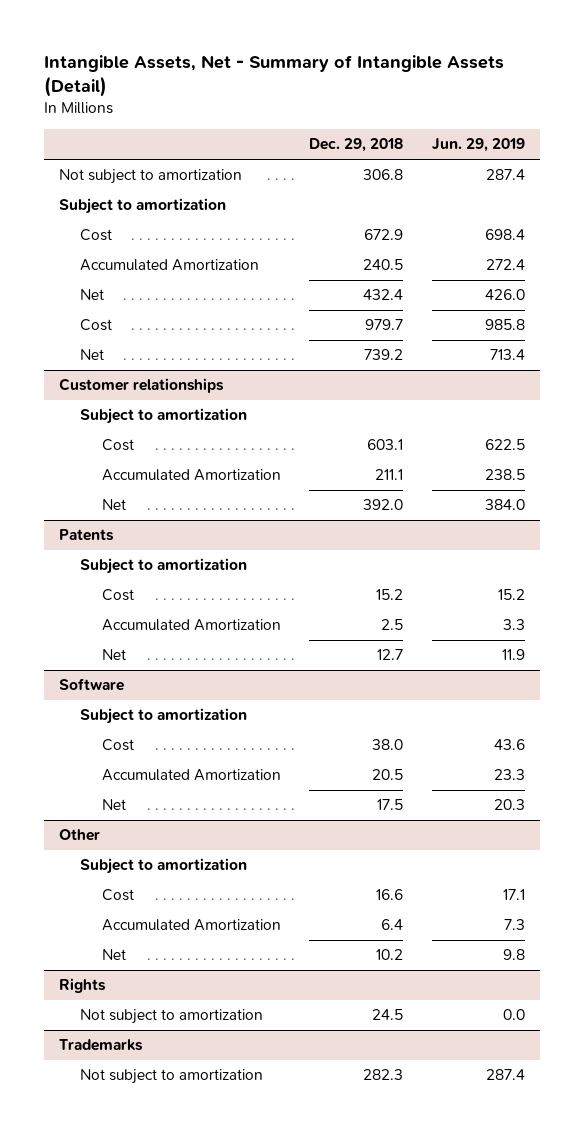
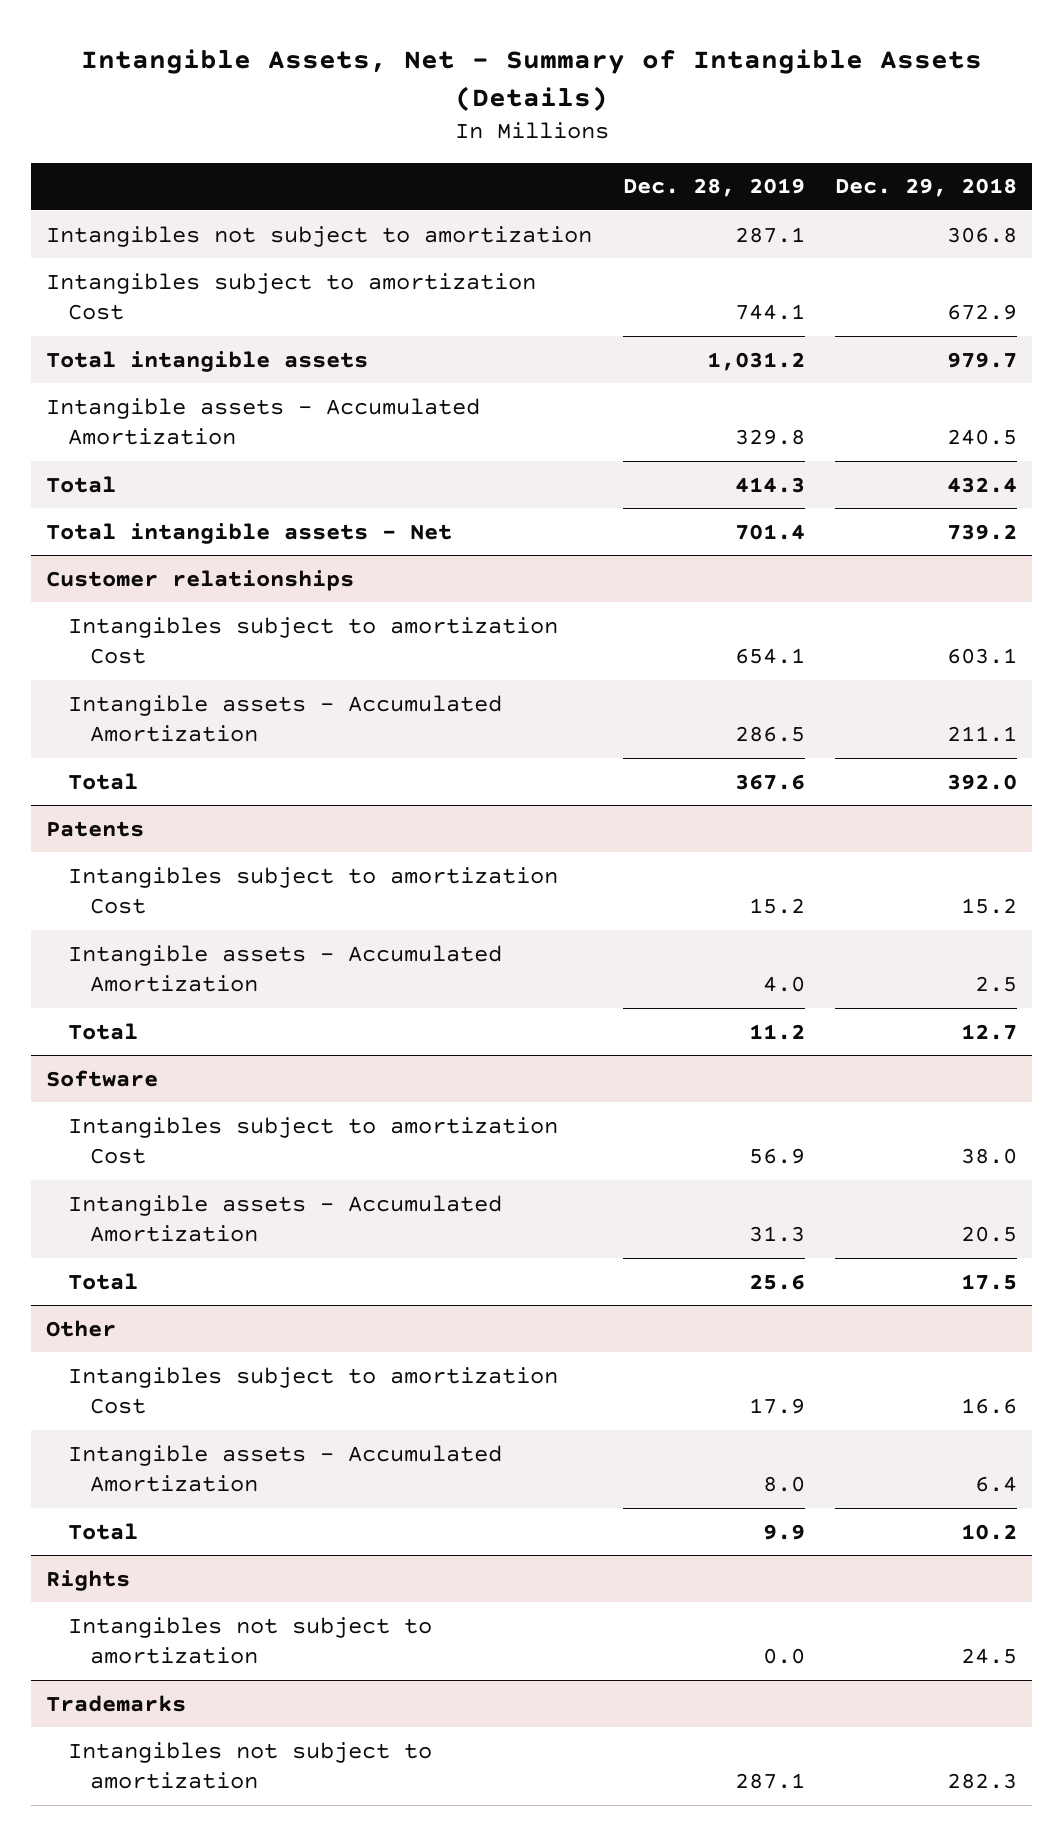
- Intangible Assets, Net - Summary of Intangible Assets (Detail)
+ Intangible Assets, Net - Summary of Intangible Assets (Details)
- | Dec. 29, 2018 | Jun. 29, 2019
+ | Dec. 28, 2019 | Dec. 29, 2018
- Not subject to amortization | 306.8 | 287.4
- Subject to amortization
- Cost | 672.9 | 698.4
- Accumulated Amortization | 240.5 | 272.4
- Net | 432.4 | 426.0
- Cost | 979.7 | 985.8
- Net | 739.2 | 713.4
+ Intangibles not subject to amortization | 287.1 | 306.8
+ Intangibles subject to amortization Cost | 744.1 | 672.9
+ Total intangible assets | 1,031.2 | 979.7
+ Intangible assets - Accumulated Amortization | 329.8 | 240.5
+ Total | 414.3 | 432.4
+ Total intangible assets - Net | 701.4 | 739.2
@ Customer relationships
- Subject to amortization
- Cost | 603.1 | 622.5
- Accumulated Amortization | 211.1 | 238.5
- Net | 392.0 | 384.0
+ Intangibles subject to amortization Cost | 654.1 | 603.1
+ Intangible assets - Accumulated Amortization | 286.5 | 211.1
+ Total | 367.6 | 392.0
@ Patents
- Subject to amortization
- Cost | 15.2 | 15.2
- Accumulated Amortization | 2.5 | 3.3
- Net | 12.7 | 11.9
+ Intangibles subject to amortization Cost | 15.2 | 15.2
+ Intangible assets - Accumulated Amortization | 4.0 | 2.5
+ Total | 11.2 | 12.7
@ Software
- Subject to amortization
- Cost | 38.0 | 43.6
- Accumulated Amortization | 20.5 | 23.3
- Net | 17.5 | 20.3
+ Intangibles subject to amortization Cost | 56.9 | 38.0
+ Intangible assets - Accumulated Amortization | 31.3 | 20.5
+ Total | 25.6 | 17.5
@ Other
- Subject to amortization
- Cost | 16.6 | 17.1
- Accumulated Amortization | 6.4 | 7.3
- Net | 10.2 | 9.8
+ Intangibles subject to amortization Cost | 17.9 | 16.6
+ Intangible assets - Accumulated Amortization | 8.0 | 6.4
+ Total | 9.9 | 10.2
@ Rights
- Not subject to amortization | 24.5 | 0.0
+ Intangibles not subject to amortization | 0.0 | 24.5
@ Trademarks
- Not subject to amortization | 282.3 | 287.4
+ Intangibles not subject to amortization | 287.1 | 282.3

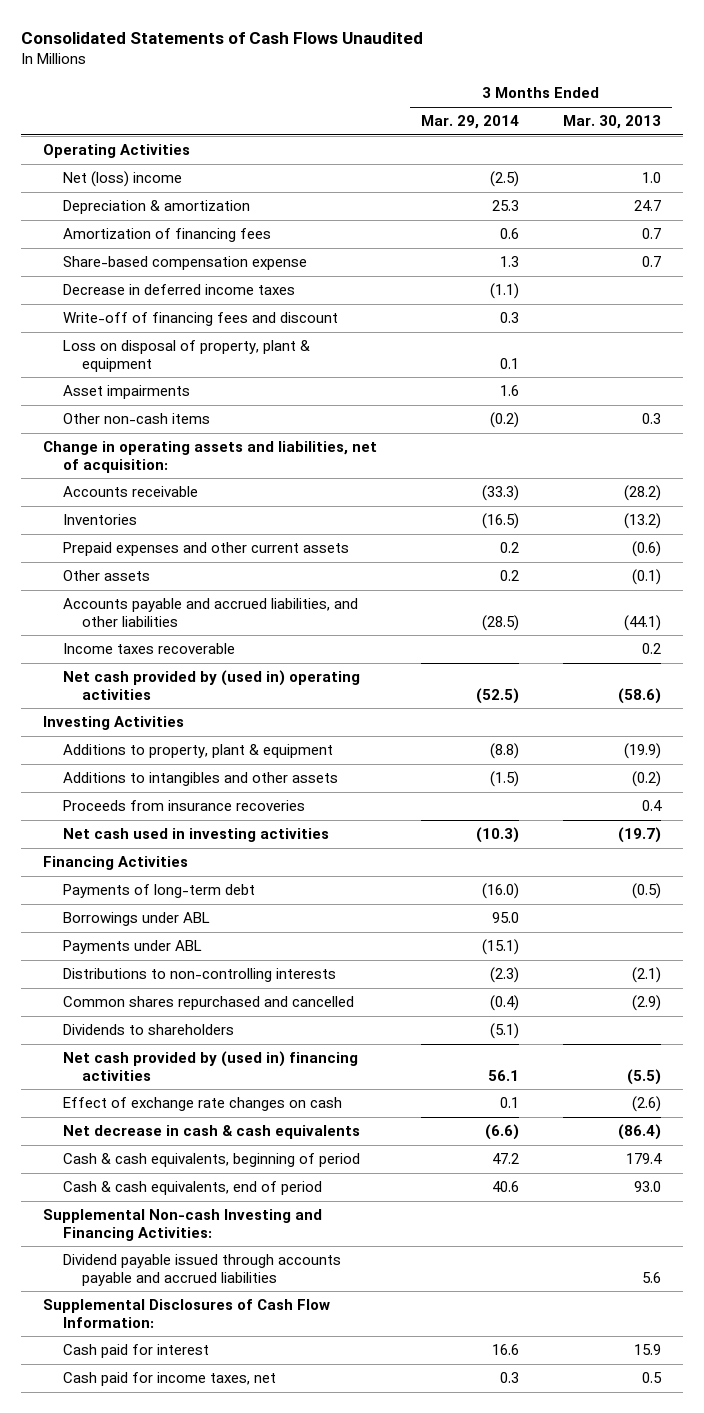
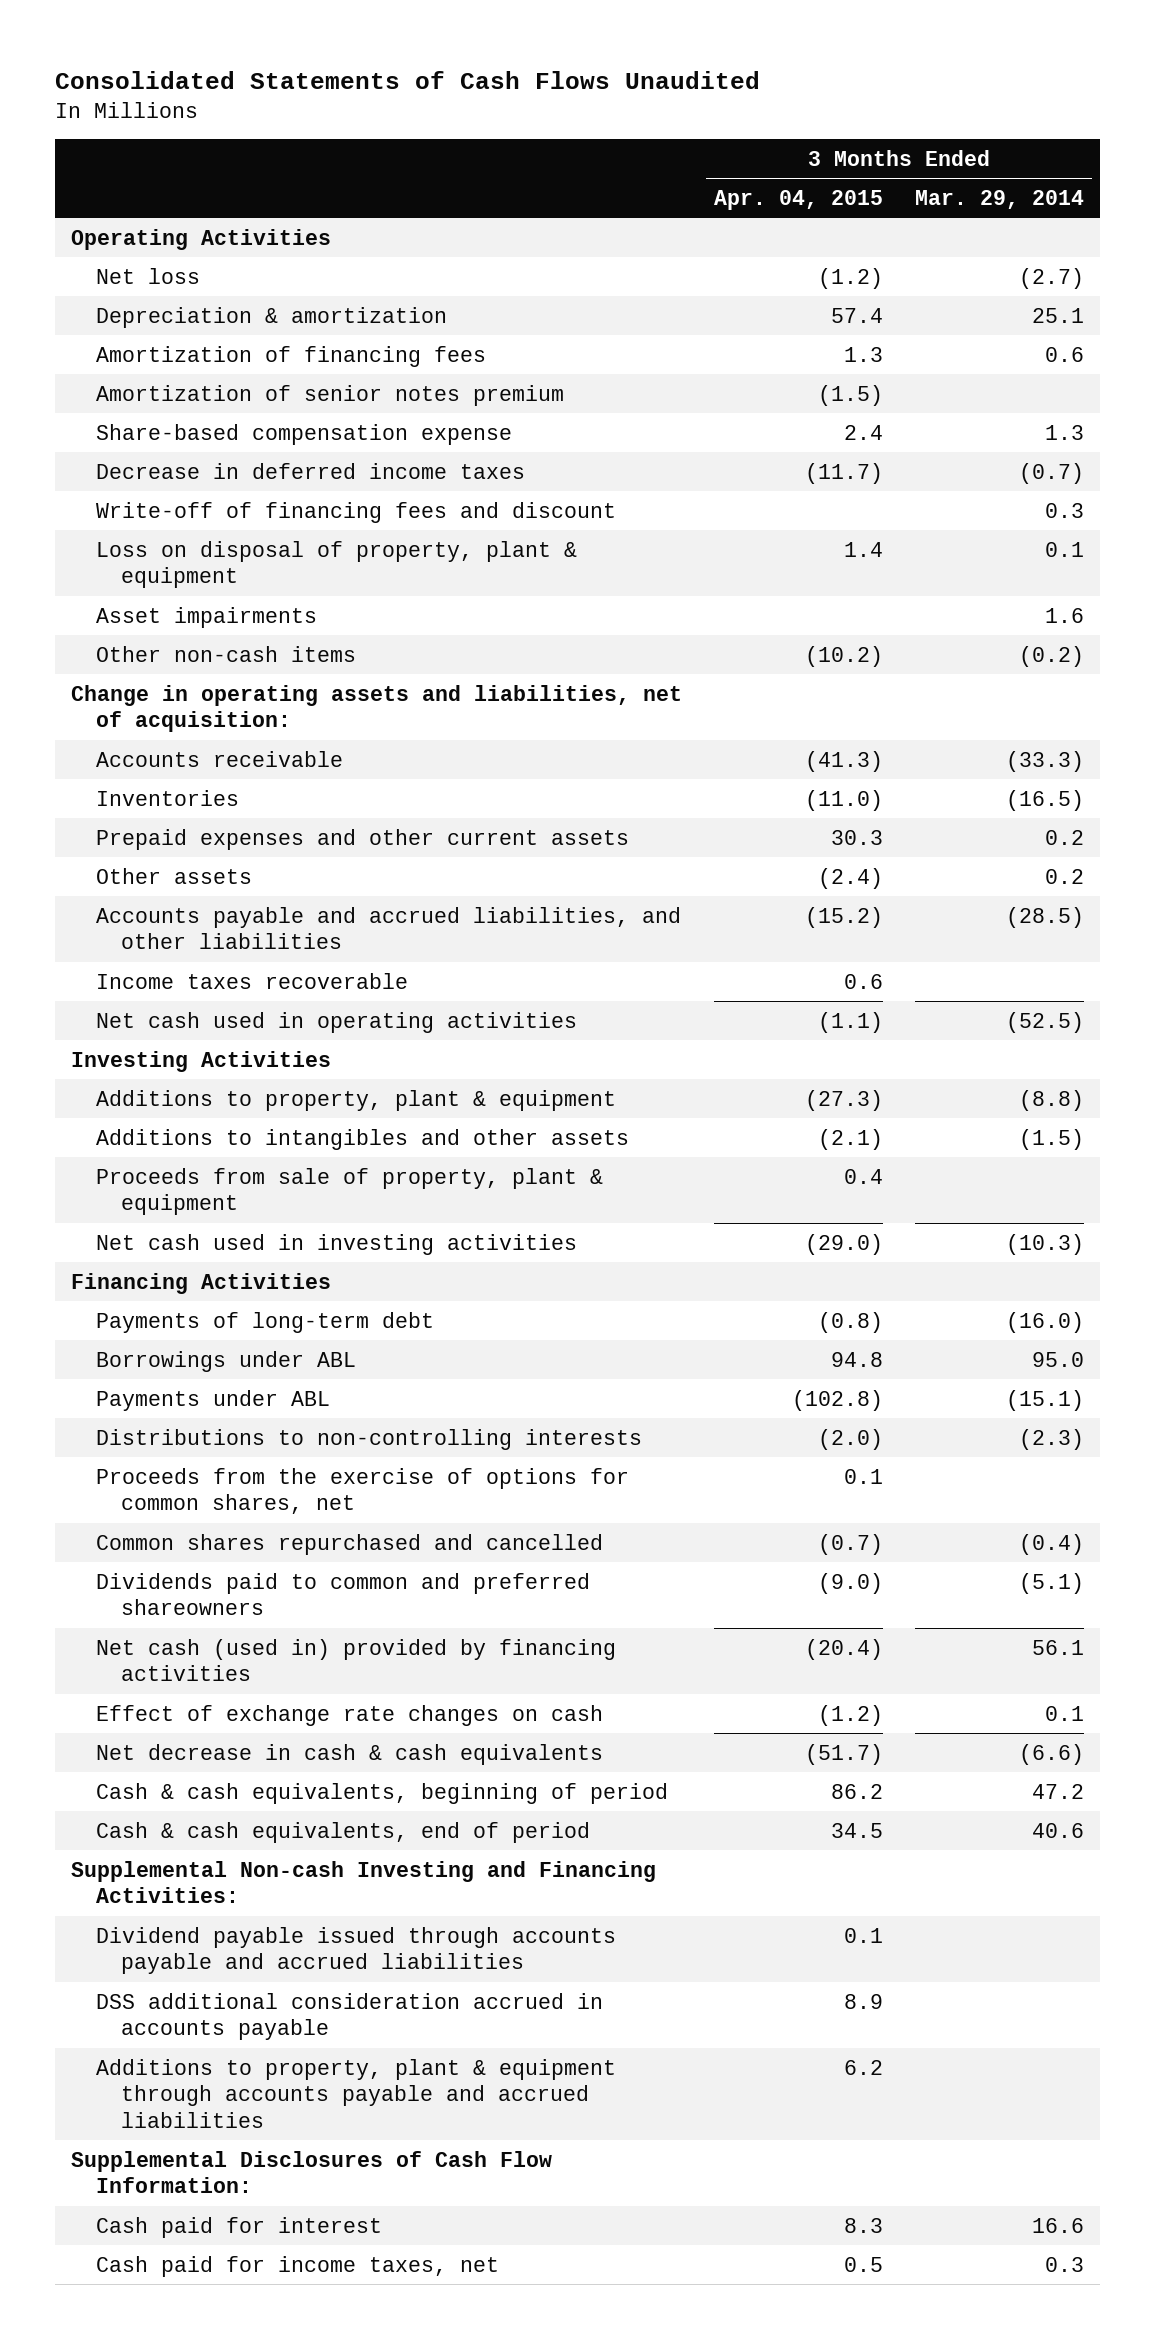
- | 3 Months Ended Mar. 29, 2014 | 3 Months Ended Mar. 30, 2013
+ | 3 Months Ended Apr. 04, 2015 | 3 Months Ended Mar. 29, 2014
- Net (loss) income | (2.5) | 1.0
- Depreciation & amortization | 25.3 | 24.7
+ Net loss | (1.2) | (2.7)
+ Depreciation & amortization | 57.4 | 25.1
+ Amortization of senior notes premium | (1.5) |
- Decrease in deferred income taxes | (1.1) |
+ Decrease in deferred income taxes | (11.7) | (0.7)
- Net cash provided by (used in) operating activities | (52.5) | (58.6)
+ Net cash used in operating activities | (1.1) | (52.5)
- Proceeds from insurance recoveries | | 0.4
+ Proceeds from sale of property, plant & equipment | 0.4 |
+ Proceeds from the exercise of options for common shares, net | 0.1 |
- Dividends to shareholders | (5.1) |
- Net cash provided by (used in) financing activities | 56.1 | (5.5)
+ Dividends paid to common and preferred shareowners | (9.0) | (5.1)
+ Net cash (used in) provided by financing activities | (20.4) | 56.1
+ DSS additional consideration accrued in accounts payable | 8.9 |
+ Additions to property, plant & equipment through accounts payable and accrued liabilities | 6.2 |

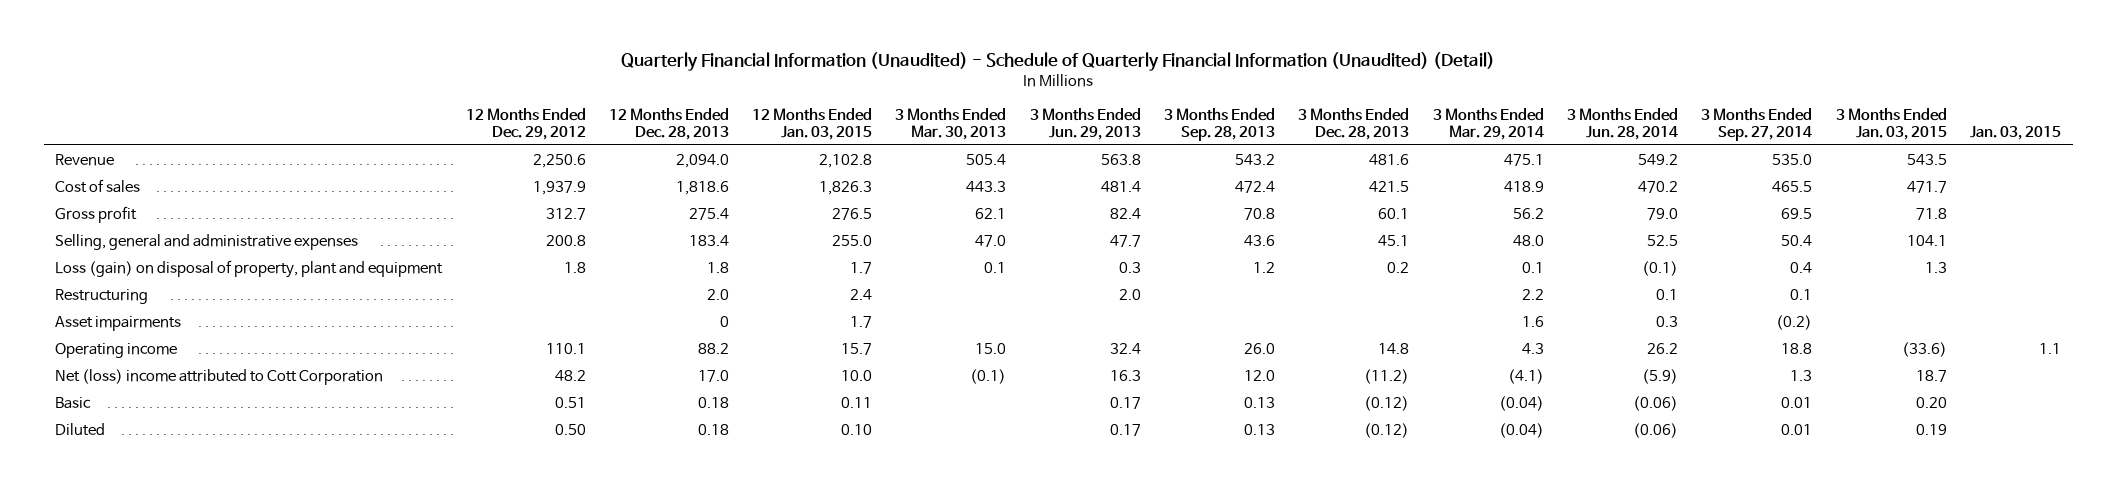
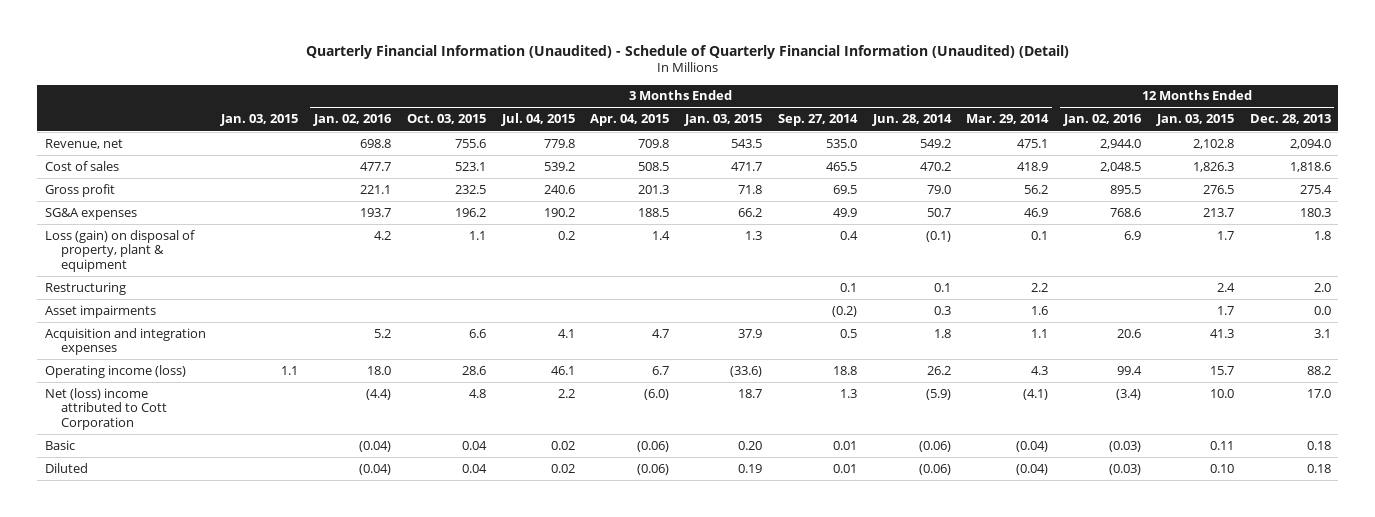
- | 12 Months Ended Dec. 29, 2012 | 12 Months Ended Dec. 28, 2013 | 12 Months Ended Jan. 03, 2015 | 3 Months Ended Mar. 30, 2013 | 3 Months Ended Jun. 29, 2013 | 3 Months Ended Sep. 28, 2013 | 3 Months Ended Dec. 28, 2013 | 3 Months Ended Mar. 29, 2014 | 3 Months Ended Jun. 28, 2014 | 3 Months Ended Sep. 27, 2014 | 3 Months Ended Jan. 03, 2015 | Jan. 03, 2015
+ | Jan. 03, 2015 | 3 Months Ended Jan. 02, 2016 | 3 Months Ended Oct. 03, 2015 | 3 Months Ended Jul. 04, 2015 | 3 Months Ended Apr. 04, 2015 | 3 Months Ended Jan. 03, 2015 | 3 Months Ended Sep. 27, 2014 | 3 Months Ended Jun. 28, 2014 | 3 Months Ended Mar. 29, 2014 | 12 Months Ended Jan. 02, 2016 | 12 Months Ended Jan. 03, 2015 | 12 Months Ended Dec. 28, 2013
- Revenue | 2,250.6 | 2,094.0 | 2,102.8 | 505.4 | 563.8 | 543.2 | 481.6 | 475.1 | 549.2 | 535.0 | 543.5 |
+ Revenue, net | | 698.8 | 755.6 | 779.8 | 709.8 | 543.5 | 535.0 | 549.2 | 475.1 | 2,944.0 | 2,102.8 | 2,094.0
- Selling, general and administrative expenses | 200.8 | 183.4 | 255.0 | 47.0 | 47.7 | 43.6 | 45.1 | 48.0 | 52.5 | 50.4 | 104.1 |
- Loss (gain) on disposal of property, plant and equipment | 1.8 | 1.8 | 1.7 | 0.1 | 0.3 | 1.2 | 0.2 | 0.1 | (0.1) | 0.4 | 1.3 |
+ SG&A expenses | | 193.7 | 196.2 | 190.2 | 188.5 | 66.2 | 49.9 | 50.7 | 46.9 | 768.6 | 213.7 | 180.3
+ Loss (gain) on disposal of property, plant & equipment | | 4.2 | 1.1 | 0.2 | 1.4 | 1.3 | 0.4 | (0.1) | 0.1 | 6.9 | 1.7 | 1.8
- Asset impairments | | 0 | 1.7 | | | | | 1.6 | 0.3 | (0.2) | |
- Operating income | 110.1 | 88.2 | 15.7 | 15.0 | 32.4 | 26.0 | 14.8 | 4.3 | 26.2 | 18.8 | (33.6) | 1.1
+ Asset impairments | | | | | | | (0.2) | 0.3 | 1.6 | | 1.7 | 0.0
+ Acquisition and integration expenses | | 5.2 | 6.6 | 4.1 | 4.7 | 37.9 | 0.5 | 1.8 | 1.1 | 20.6 | 41.3 | 3.1
+ Operating income (loss) | 1.1 | 18.0 | 28.6 | 46.1 | 6.7 | (33.6) | 18.8 | 26.2 | 4.3 | 99.4 | 15.7 | 88.2

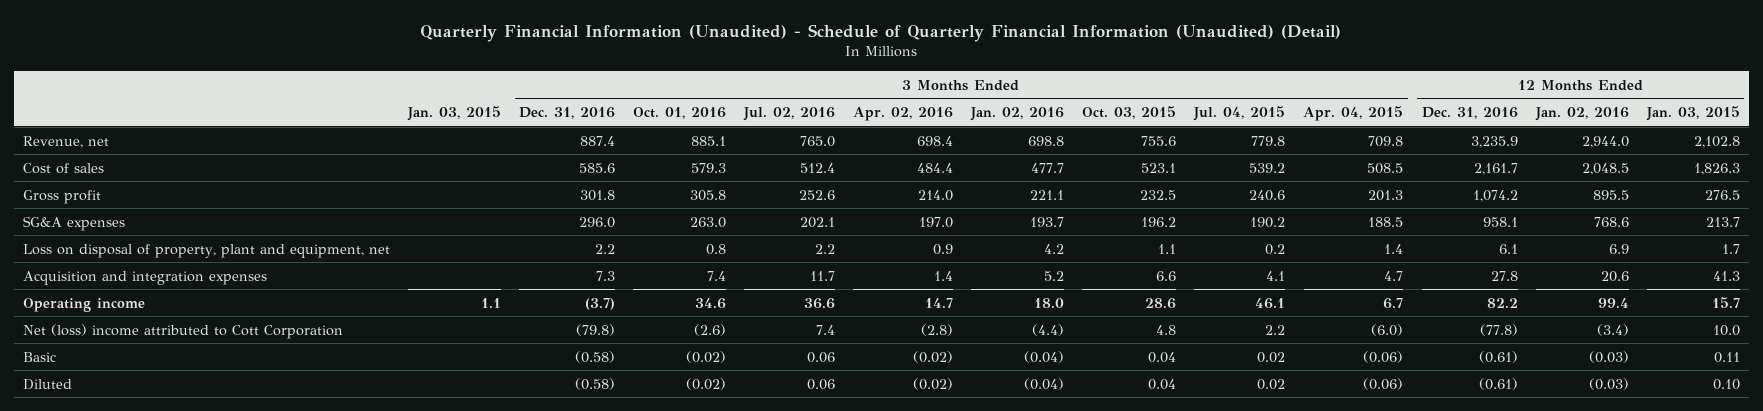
- | Jan. 03, 2015 | 3 Months Ended Jan. 02, 2016 | 3 Months Ended Oct. 03, 2015 | 3 Months Ended Jul. 04, 2015 | 3 Months Ended Apr. 04, 2015 | 3 Months Ended Jan. 03, 2015 | 3 Months Ended Sep. 27, 2014 | 3 Months Ended Jun. 28, 2014 | 3 Months Ended Mar. 29, 2014 | 12 Months Ended Jan. 02, 2016 | 12 Months Ended Jan. 03, 2015 | 12 Months Ended Dec. 28, 2013
+ | Jan. 03, 2015 | 3 Months Ended Dec. 31, 2016 | 3 Months Ended Oct. 01, 2016 | 3 Months Ended Jul. 02, 2016 | 3 Months Ended Apr. 02, 2016 | 3 Months Ended Jan. 02, 2016 | 3 Months Ended Oct. 03, 2015 | 3 Months Ended Jul. 04, 2015 | 3 Months Ended Apr. 04, 2015 | 12 Months Ended Dec. 31, 2016 | 12 Months Ended Jan. 02, 2016 | 12 Months Ended Jan. 03, 2015
- Loss (gain) on disposal of property, plant & equipment | | 4.2 | 1.1 | 0.2 | 1.4 | 1.3 | 0.4 | (0.1) | 0.1 | 6.9 | 1.7 | 1.8
- Restructuring | | | | | | | 0.1 | 0.1 | 2.2 | | 2.4 | 2.0
- Asset impairments | | | | | | | (0.2) | 0.3 | 1.6 | | 1.7 | 0.0
+ Loss on disposal of property, plant and equipment, net | | 2.2 | 0.8 | 2.2 | 0.9 | 4.2 | 1.1 | 0.2 | 1.4 | 6.1 | 6.9 | 1.7
- Operating income (loss) | 1.1 | 18.0 | 28.6 | 46.1 | 6.7 | (33.6) | 18.8 | 26.2 | 4.3 | 99.4 | 15.7 | 88.2
+ Operating income | 1.1 | (3.7) | 34.6 | 36.6 | 14.7 | 18.0 | 28.6 | 46.1 | 6.7 | 82.2 | 99.4 | 15.7

